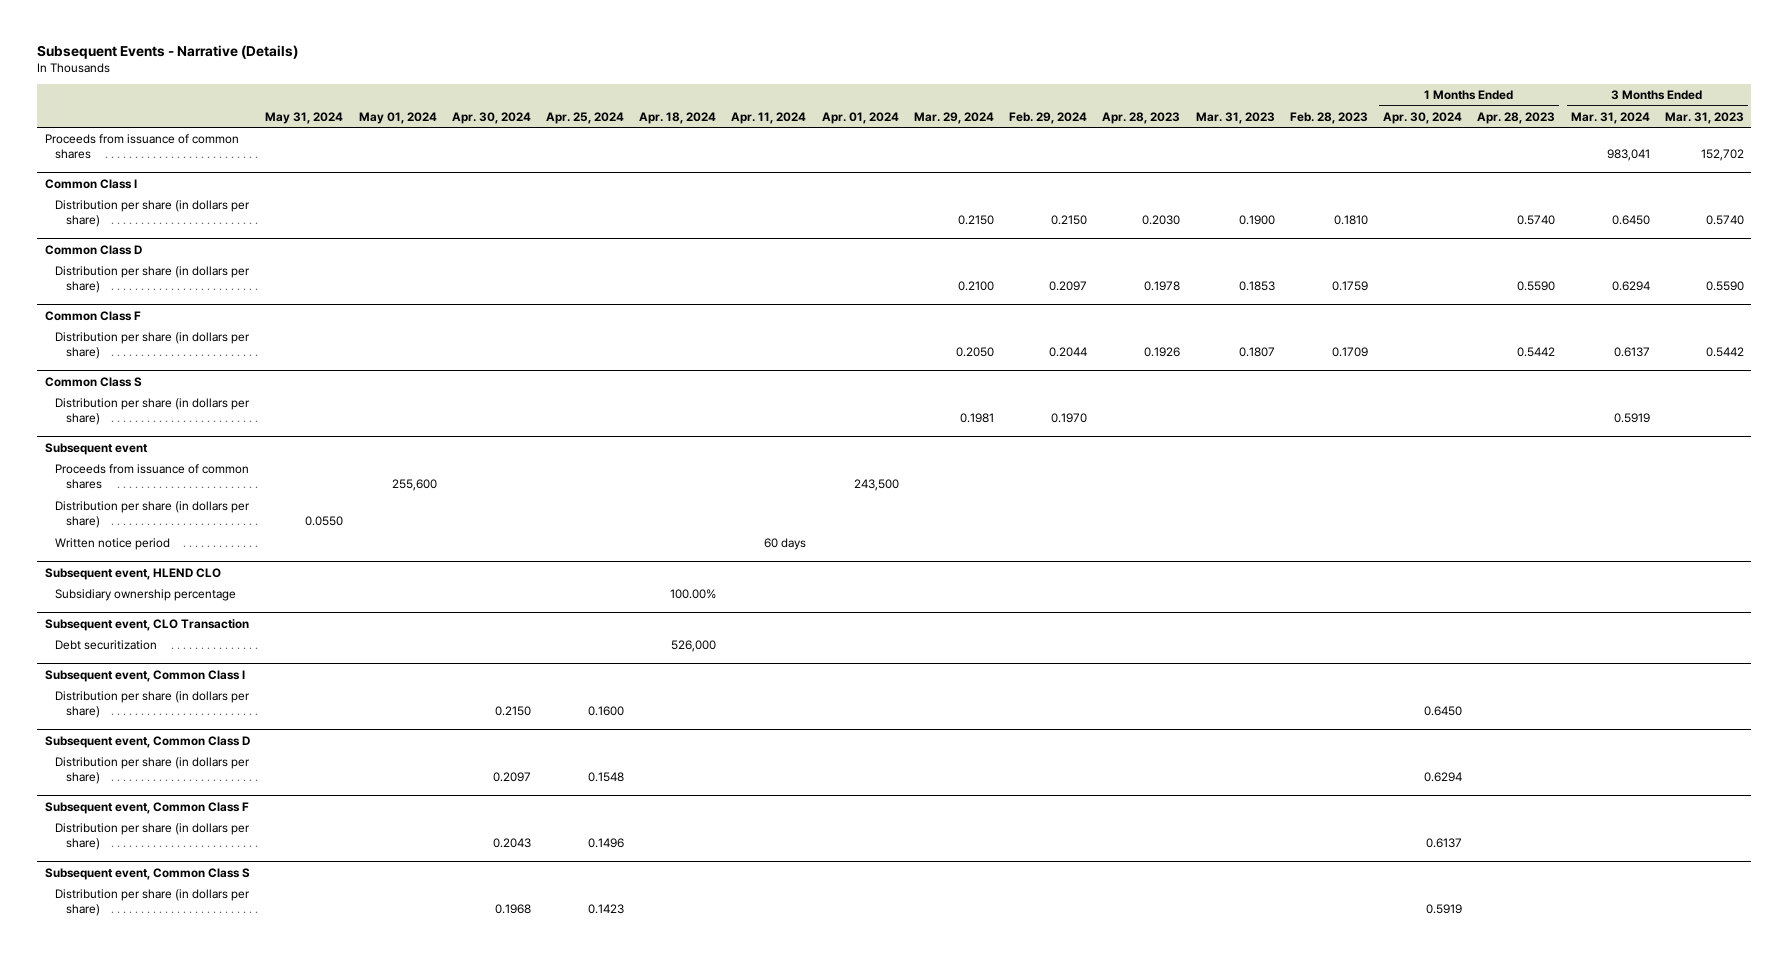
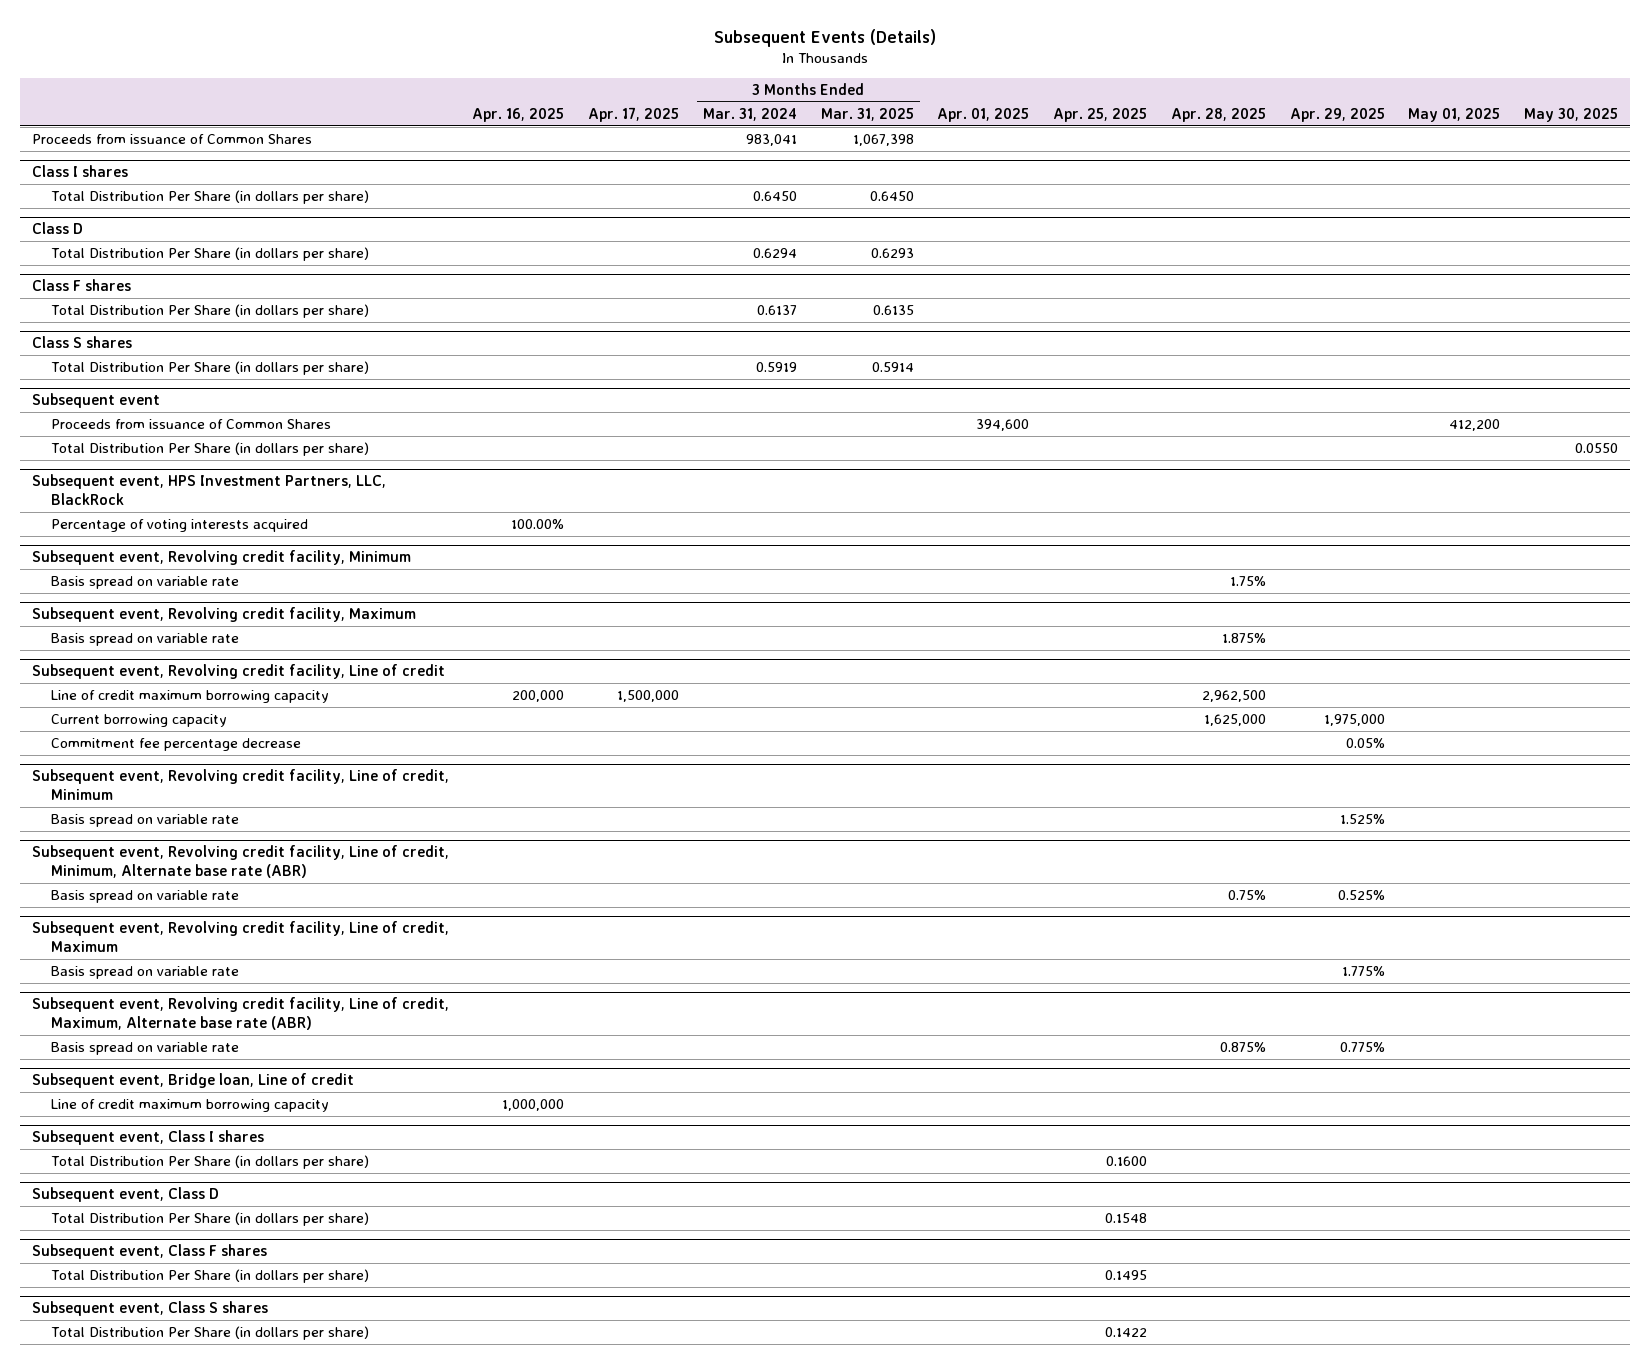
- Subsequent Events - Narrative (Details)
+ Subsequent Events (Details)
- | May 31, 2024 | May 01, 2024 | Apr. 30, 2024 | Apr. 25, 2024 | Apr. 18, 2024 | Apr. 11, 2024 | Apr. 01, 2024 | Mar. 29, 2024 | Feb. 29, 2024 | Apr. 28, 2023 | Mar. 31, 2023 | Feb. 28, 2023 | 1 Months Ended Apr. 30, 2024 | 1 Months Ended Apr. 28, 2023 | 3 Months Ended Mar. 31, 2024 | 3 Months Ended Mar. 31, 2023
+ | Apr. 16, 2025 | Apr. 17, 2025 | 3 Months Ended Mar. 31, 2024 | 3 Months Ended Mar. 31, 2025 | Apr. 01, 2025 | Apr. 25, 2025 | Apr. 28, 2025 | Apr. 29, 2025 | May 01, 2025 | May 30, 2025
- Proceeds from issuance of common shares | | | | | | | | | | | | | | | 983,041 | 152,702
- Common Class I
- Distribution per share (in dollars per share) | | | | | | | | 0.2150 | 0.2150 | 0.2030 | 0.1900 | 0.1810 | | 0.5740 | 0.6450 | 0.5740
- Common Class D
- Distribution per share (in dollars per share) | | | | | | | | 0.2100 | 0.2097 | 0.1978 | 0.1853 | 0.1759 | | 0.5590 | 0.6294 | 0.5590
- Common Class F
- Distribution per share (in dollars per share) | | | | | | | | 0.2050 | 0.2044 | 0.1926 | 0.1807 | 0.1709 | | 0.5442 | 0.6137 | 0.5442
- Common Class S
- Distribution per share (in dollars per share) | | | | | | | | 0.1981 | 0.1970 | | | | | | 0.5919 |
+ Proceeds from issuance of Common Shares | | | 983,041 | 1,067,398 | | | | | |
+ Class I shares
+ Total Distribution Per Share (in dollars per share) | | | 0.6450 | 0.6450 | | | | | |
+ Class D
+ Total Distribution Per Share (in dollars per share) | | | 0.6294 | 0.6293 | | | | | |
+ Class F shares
+ Total Distribution Per Share (in dollars per share) | | | 0.6137 | 0.6135 | | | | | |
+ Class S shares
+ Total Distribution Per Share (in dollars per share) | | | 0.5919 | 0.5914 | | | | | |
@ Subsequent event
- Proceeds from issuance of common shares | | 255,600 | | | | | 243,500 | | | | | | | | |
- Distribution per share (in dollars per share) | 0.0550 | | | | | | | | | | | | | | |
- Written notice period | | | | | | 60 days | | | | | | | | | |
- Subsequent event, HLEND CLO
- Subsidiary ownership percentage | | | | | 100.00% | | | | | | | | | | |
- Subsequent event, CLO Transaction
- Debt securitization | | | | | 526,000 | | | | | | | | | | |
- Subsequent event, Common Class I
- Distribution per share (in dollars per share) | | | 0.2150 | 0.1600 | | | | | | | | | 0.6450 | | |
- Subsequent event, Common Class D
- Distribution per share (in dollars per share) | | | 0.2097 | 0.1548 | | | | | | | | | 0.6294 | | |
- Subsequent event, Common Class F
- Distribution per share (in dollars per share) | | | 0.2043 | 0.1496 | | | | | | | | | 0.6137 | | |
- Subsequent event, Common Class S
- Distribution per share (in dollars per share) | | | 0.1968 | 0.1423 | | | | | | | | | 0.5919 | | |
@ Subsequent event
+ Proceeds from issuance of Common Shares | | | | | 394,600 | | | | 412,200 |
+ Total Distribution Per Share (in dollars per share) | | | | | | | | | | 0.0550
+ Subsequent event, HPS Investment Partners, LLC, BlackRock
+ Percentage of voting interests acquired | 100.00% | | | | | | | | |
+ Subsequent event, Revolving credit facility, Minimum
+ Basis spread on variable rate | | | | | | | 1.75% | | |
+ Subsequent event, Revolving credit facility, Maximum
+ Basis spread on variable rate | | | | | | | 1.875% | | |
+ Subsequent event, Revolving credit facility, Line of credit
+ Line of credit maximum borrowing capacity | 200,000 | 1,500,000 | | | | | 2,962,500 | | |
+ Current borrowing capacity | | | | | | | 1,625,000 | 1,975,000 | |
+ Commitment fee percentage decrease | | | | | | | | 0.05% | |
+ Subsequent event, Revolving credit facility, Line of credit, Minimum
+ Basis spread on variable rate | | | | | | | | 1.525% | |
+ Subsequent event, Revolving credit facility, Line of credit, Minimum, Alternate base rate (ABR)
+ Basis spread on variable rate | | | | | | | 0.75% | 0.525% | |
+ Subsequent event, Revolving credit facility, Line of credit, Maximum
+ Basis spread on variable rate | | | | | | | | 1.775% | |
+ Subsequent event, Revolving credit facility, Line of credit, Maximum, Alternate base rate (ABR)
+ Basis spread on variable rate | | | | | | | 0.875% | 0.775% | |
+ Subsequent event, Bridge loan, Line of credit
+ Line of credit maximum borrowing capacity | 1,000,000 | | | | | | | | |
+ Subsequent event, Class I shares
+ Total Distribution Per Share (in dollars per share) | | | | | | 0.1600 | | | |
+ Subsequent event, Class D
+ Total Distribution Per Share (in dollars per share) | | | | | | 0.1548 | | | |
+ Subsequent event, Class F shares
+ Total Distribution Per Share (in dollars per share) | | | | | | 0.1495 | | | |
+ Subsequent event, Class S shares
+ Total Distribution Per Share (in dollars per share) | | | | | | 0.1422 | | | |

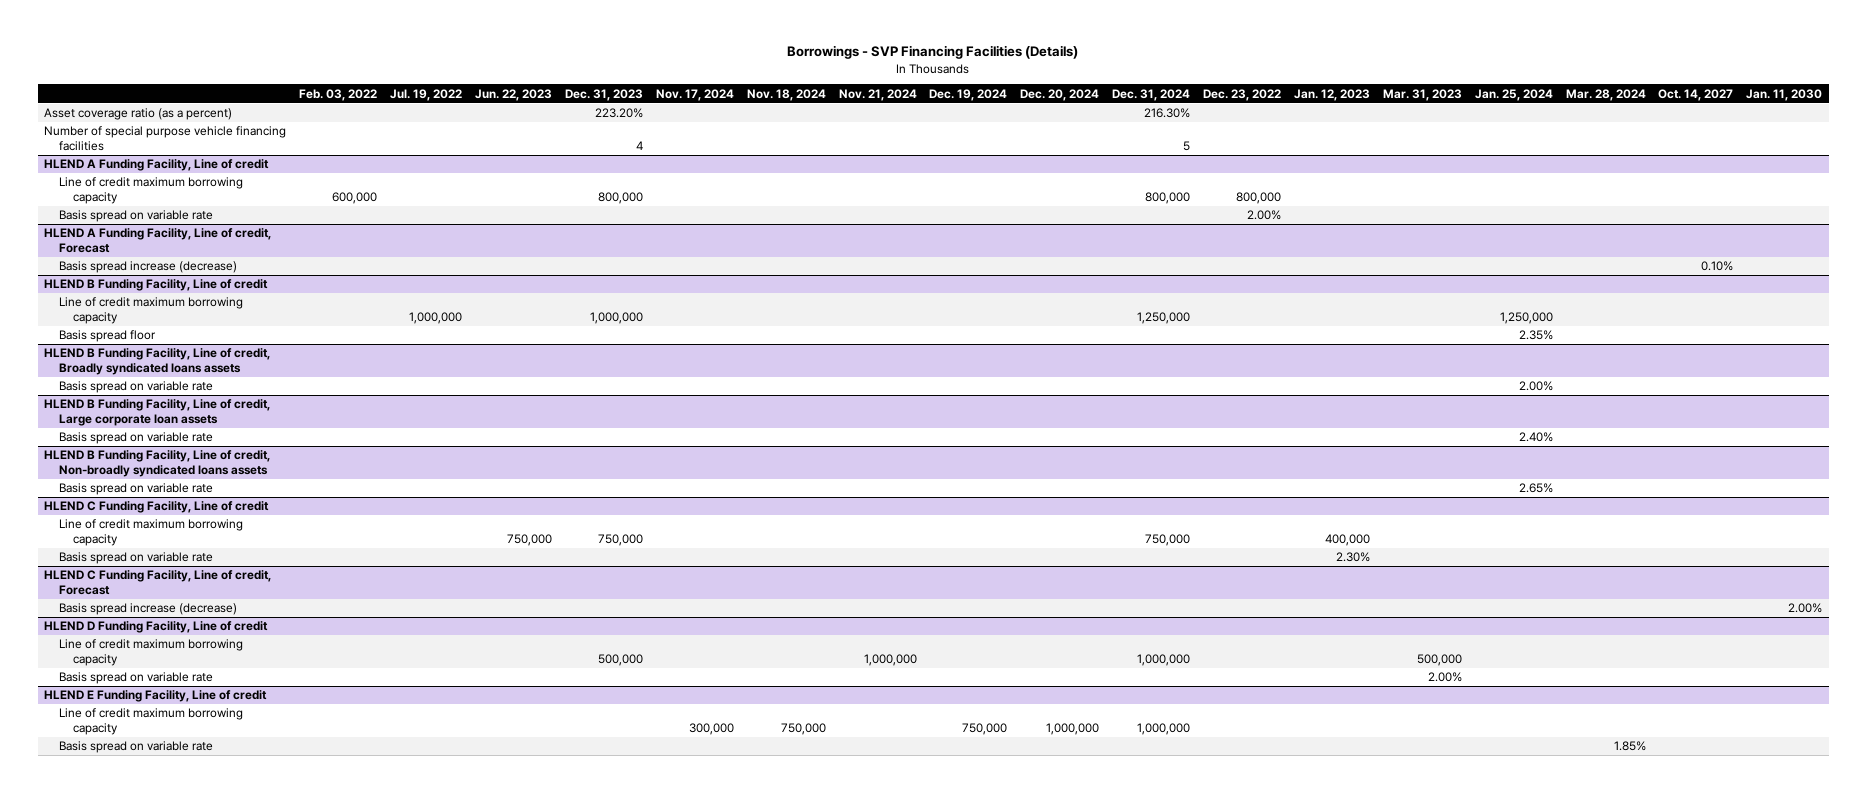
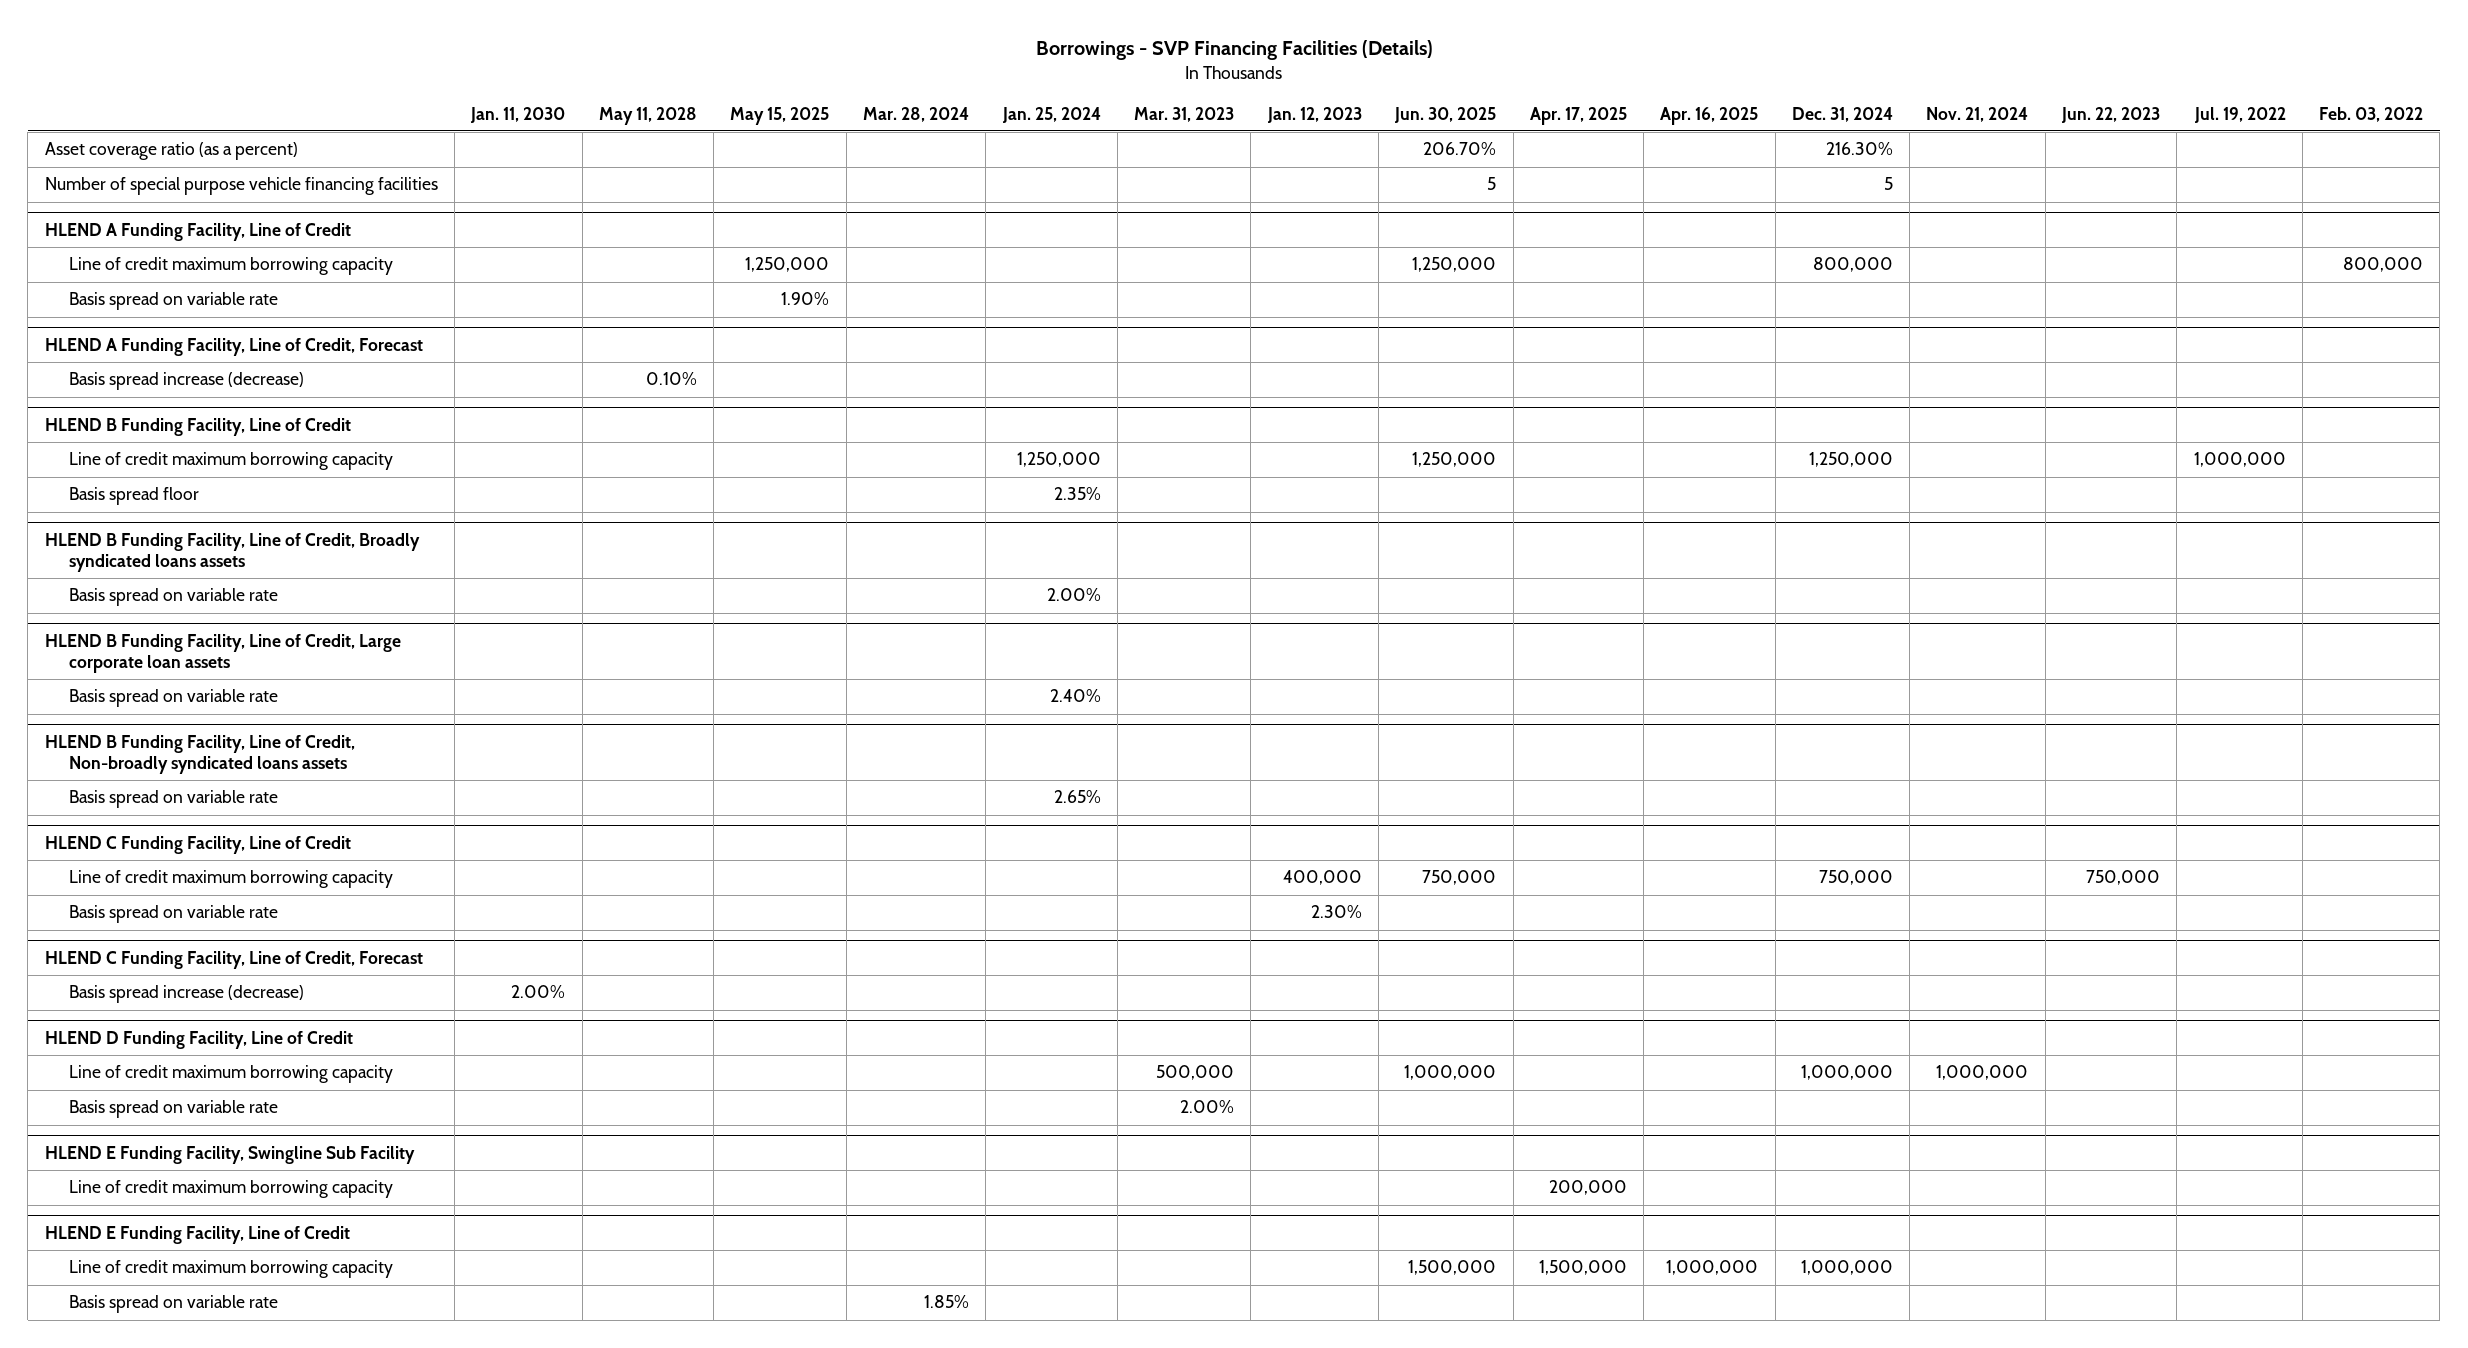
- | Feb. 03, 2022 | Jul. 19, 2022 | Jun. 22, 2023 | Dec. 31, 2023 | Nov. 17, 2024 | Nov. 18, 2024 | Nov. 21, 2024 | Dec. 19, 2024 | Dec. 20, 2024 | Dec. 31, 2024 | Dec. 23, 2022 | Jan. 12, 2023 | Mar. 31, 2023 | Jan. 25, 2024 | Mar. 28, 2024 | Oct. 14, 2027 | Jan. 11, 2030
+ | Jan. 11, 2030 | May 11, 2028 | May 15, 2025 | Mar. 28, 2024 | Jan. 25, 2024 | Mar. 31, 2023 | Jan. 12, 2023 | Jun. 30, 2025 | Apr. 17, 2025 | Apr. 16, 2025 | Dec. 31, 2024 | Nov. 21, 2024 | Jun. 22, 2023 | Jul. 19, 2022 | Feb. 03, 2022
- HLEND A Funding Facility, Line of credit
- Line of credit maximum borrowing capacity | 600,000 | | | 800,000 | | | | | | 800,000 | 800,000 | | | | | |
+ HLEND A Funding Facility, Line of Credit
+ Line of credit maximum borrowing capacity | | | 1,250,000 | | | | | 1,250,000 | | | 800,000 | | | | 800,000
- HLEND A Funding Facility, Line of credit, Forecast
+ HLEND A Funding Facility, Line of Credit, Forecast
- HLEND B Funding Facility, Line of credit
+ HLEND B Funding Facility, Line of Credit
- HLEND B Funding Facility, Line of credit, Broadly syndicated loans assets
+ HLEND B Funding Facility, Line of Credit, Broadly syndicated loans assets
- HLEND B Funding Facility, Line of credit, Large corporate loan assets
+ HLEND B Funding Facility, Line of Credit, Large corporate loan assets
- HLEND B Funding Facility, Line of credit, Non-broadly syndicated loans assets
+ HLEND B Funding Facility, Line of Credit, Non-broadly syndicated loans assets
- HLEND C Funding Facility, Line of credit
+ HLEND C Funding Facility, Line of Credit
- HLEND C Funding Facility, Line of credit, Forecast
+ HLEND C Funding Facility, Line of Credit, Forecast
- HLEND D Funding Facility, Line of credit
+ HLEND D Funding Facility, Line of Credit
- HLEND E Funding Facility, Line of credit
+ HLEND E Funding Facility, Swingline Sub Facility
+ Line of credit maximum borrowing capacity | | | | | | | | | 200,000 | | | | | |
+ HLEND E Funding Facility, Line of Credit

